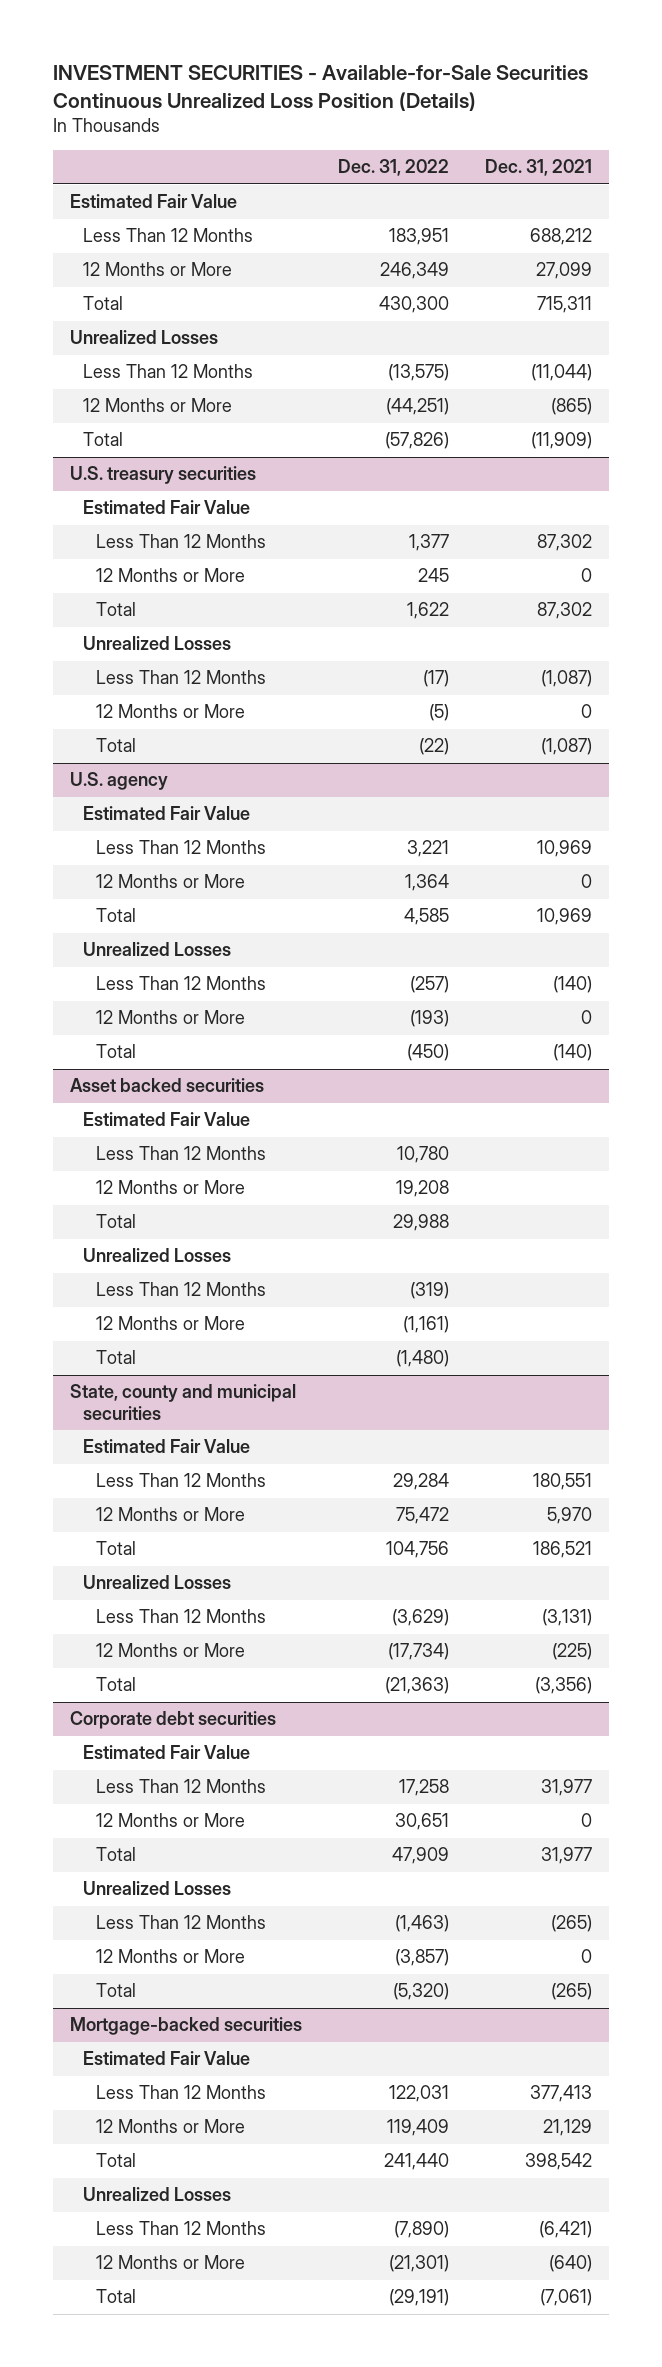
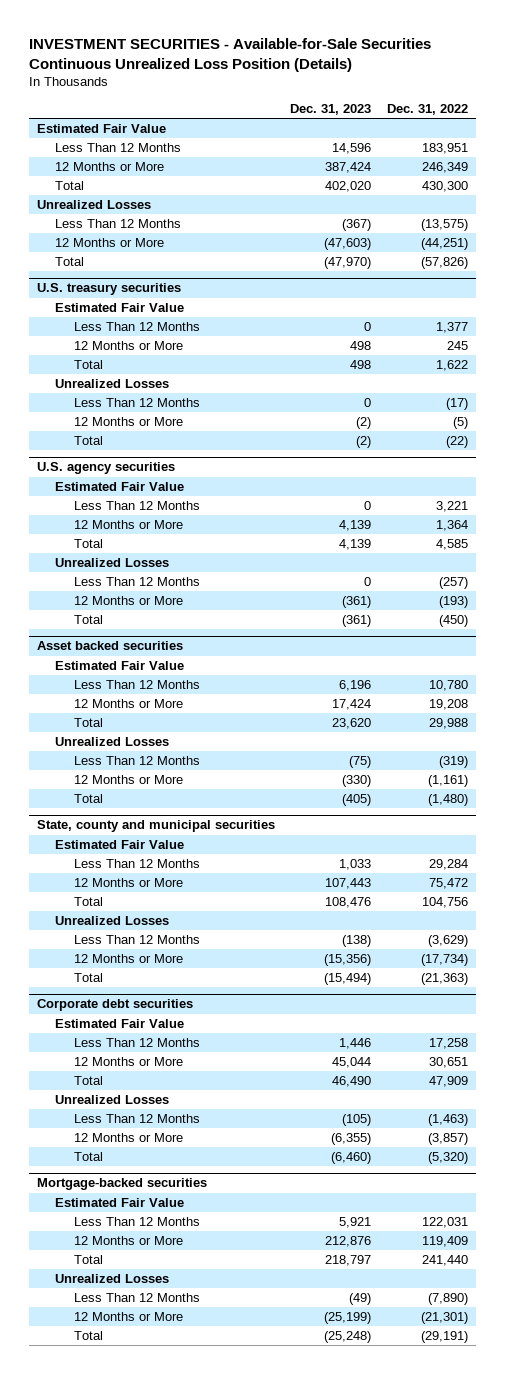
- | Dec. 31, 2022 | Dec. 31, 2021
+ | Dec. 31, 2023 | Dec. 31, 2022
- U.S. agency
+ U.S. agency securities

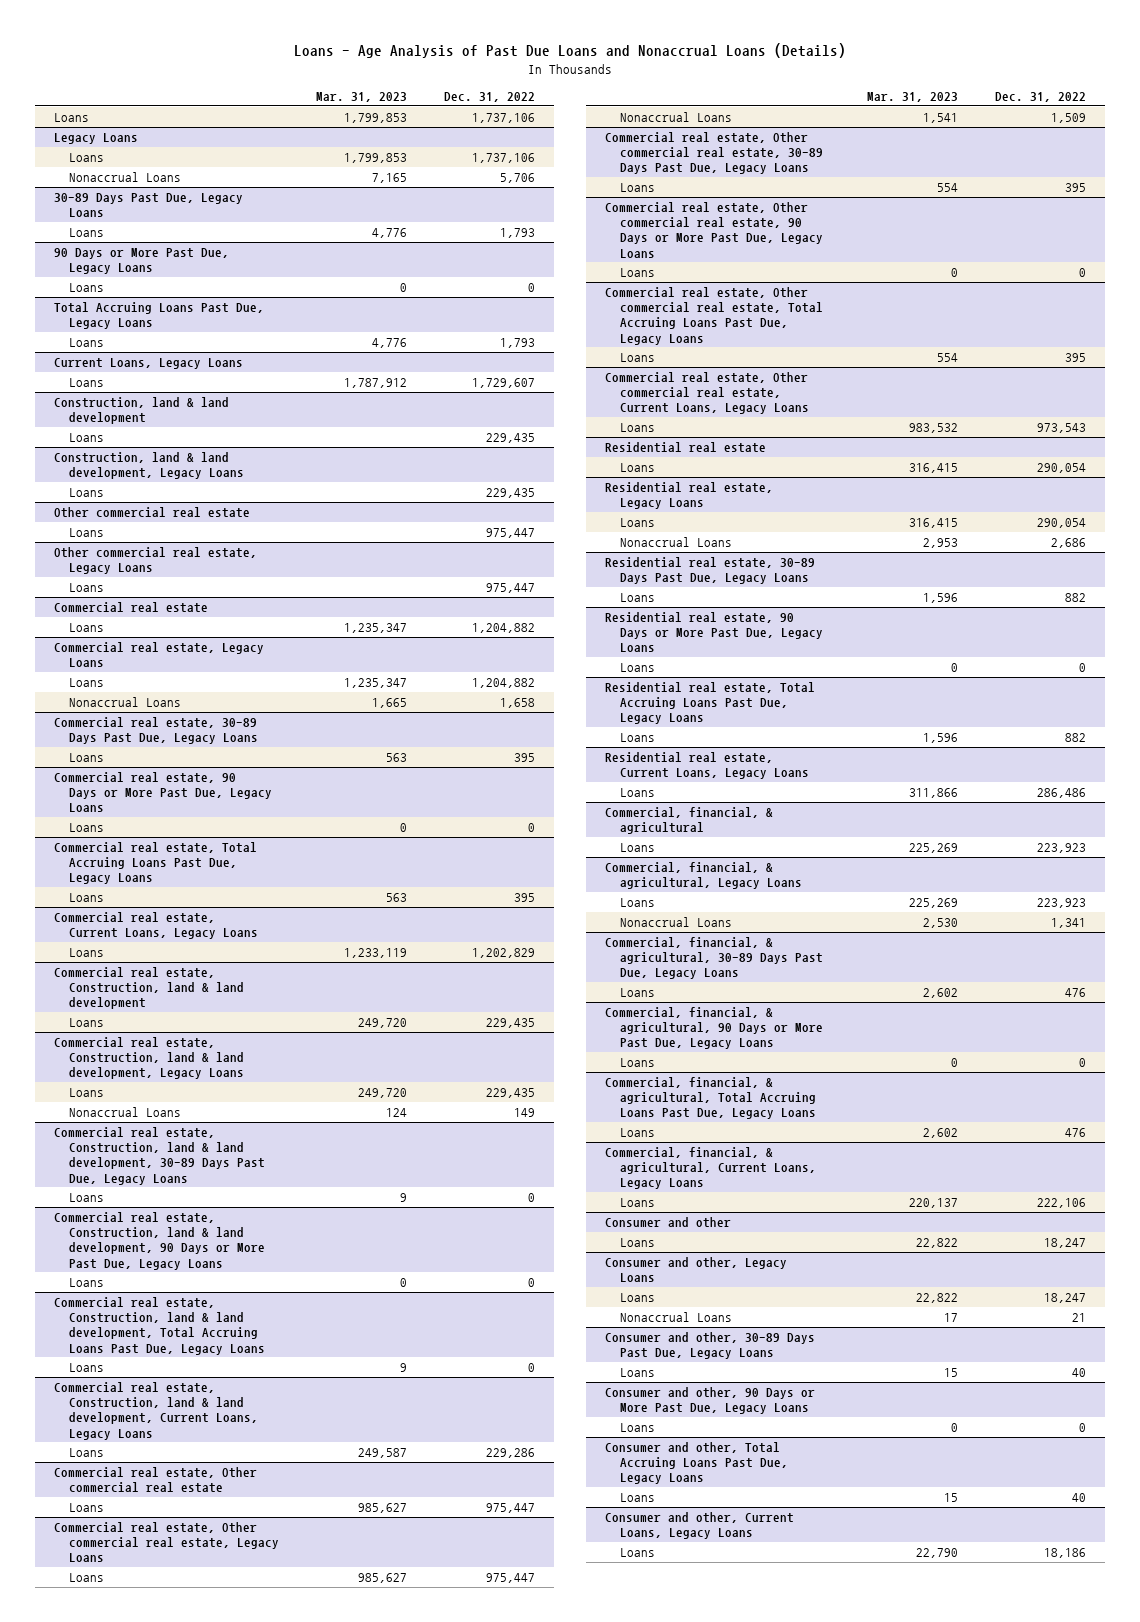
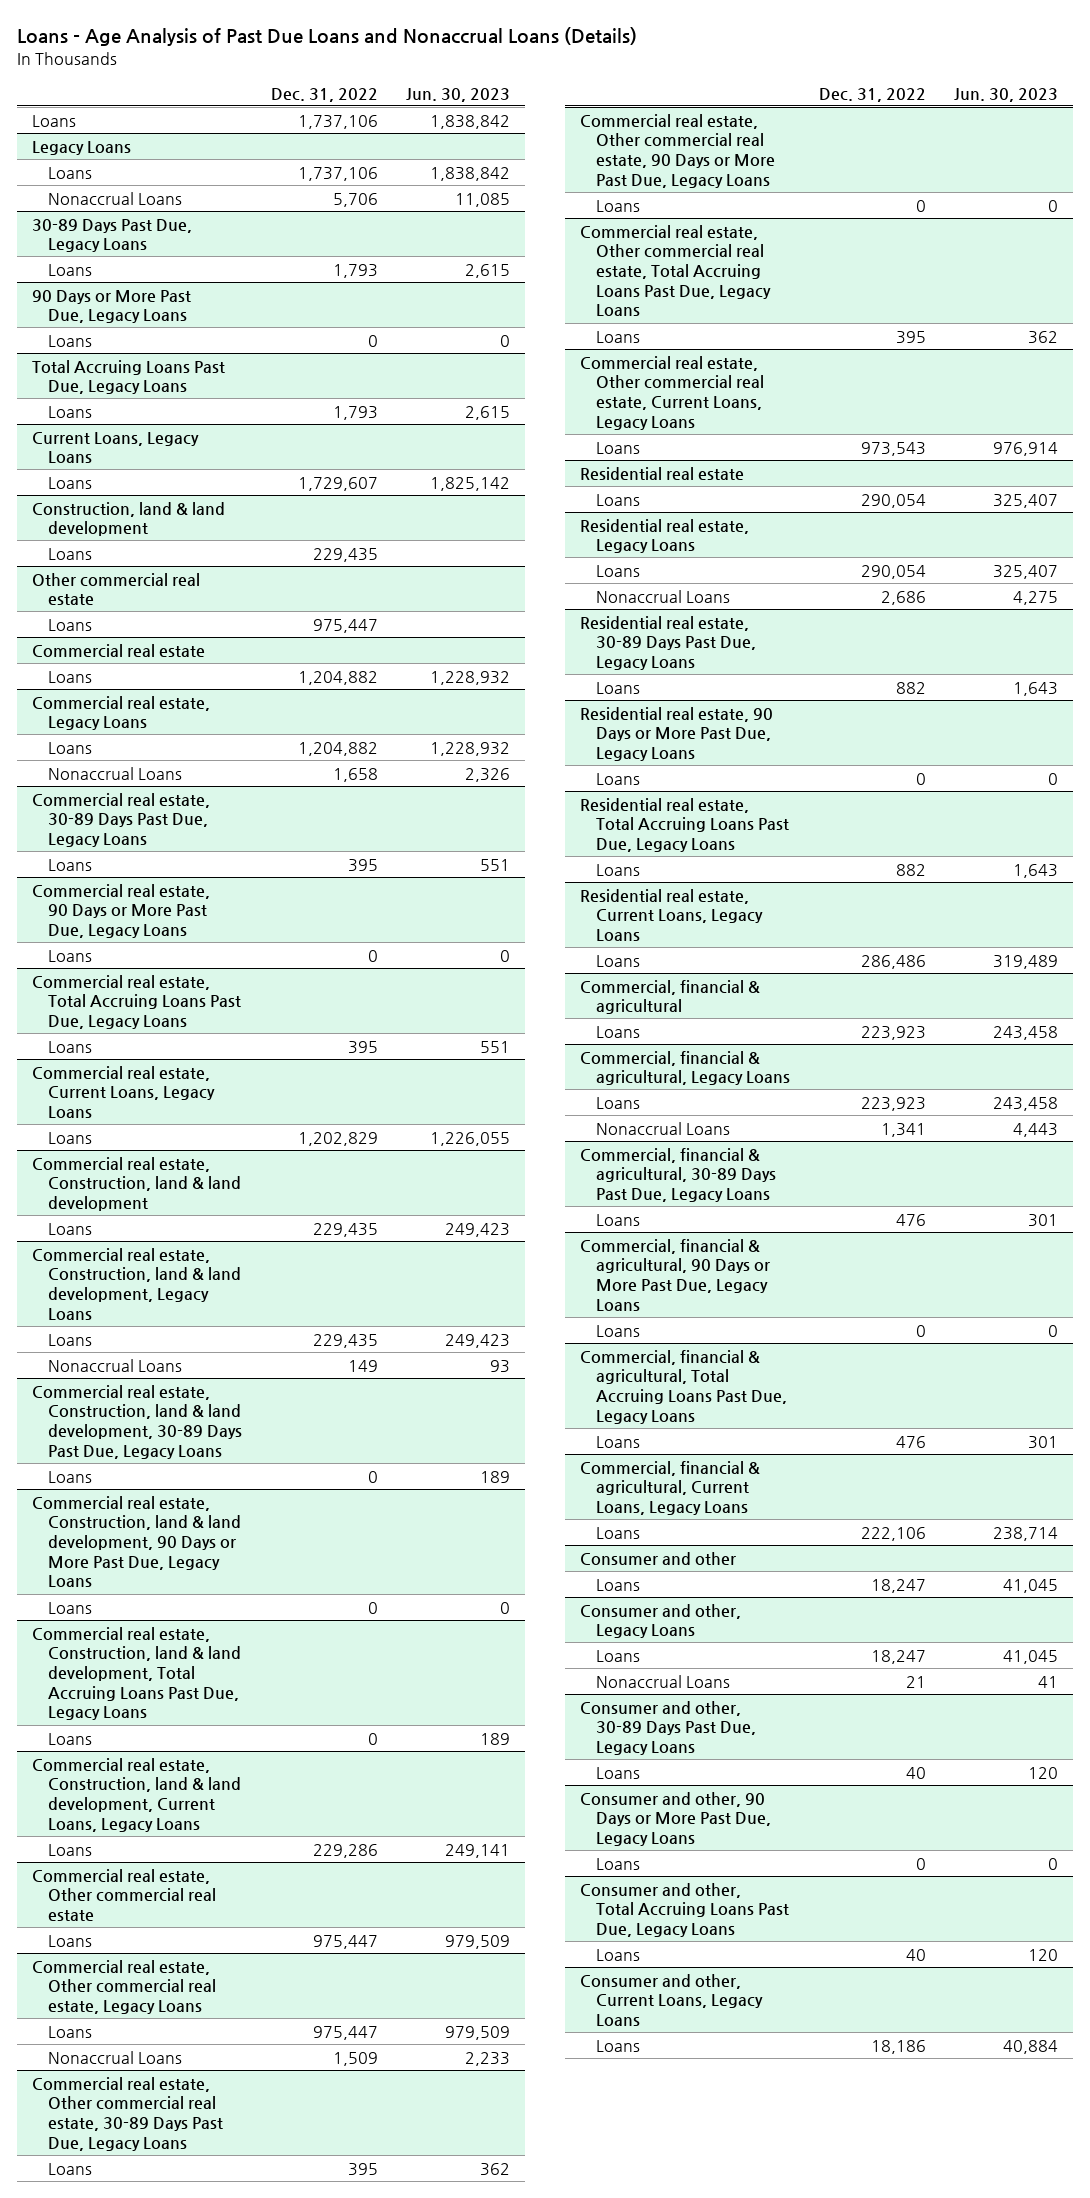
- | Mar. 31, 2023 | Dec. 31, 2022
+ | Dec. 31, 2022 | Jun. 30, 2023
- Construction, land & land development, Legacy Loans
- Loans | | 229,435
- Other commercial real estate, Legacy Loans
- Loans | | 975,447
- Commercial, financial, & agricultural
+ Commercial, financial & agricultural
- Commercial, financial, & agricultural, Legacy Loans
+ Commercial, financial & agricultural, Legacy Loans
- Commercial, financial, & agricultural, 30-89 Days Past Due, Legacy Loans
+ Commercial, financial & agricultural, 30-89 Days Past Due, Legacy Loans
- Commercial, financial, & agricultural, 90 Days or More Past Due, Legacy Loans
+ Commercial, financial & agricultural, 90 Days or More Past Due, Legacy Loans
- Commercial, financial, & agricultural, Total Accruing Loans Past Due, Legacy Loans
+ Commercial, financial & agricultural, Total Accruing Loans Past Due, Legacy Loans
- Commercial, financial, & agricultural, Current Loans, Legacy Loans
+ Commercial, financial & agricultural, Current Loans, Legacy Loans

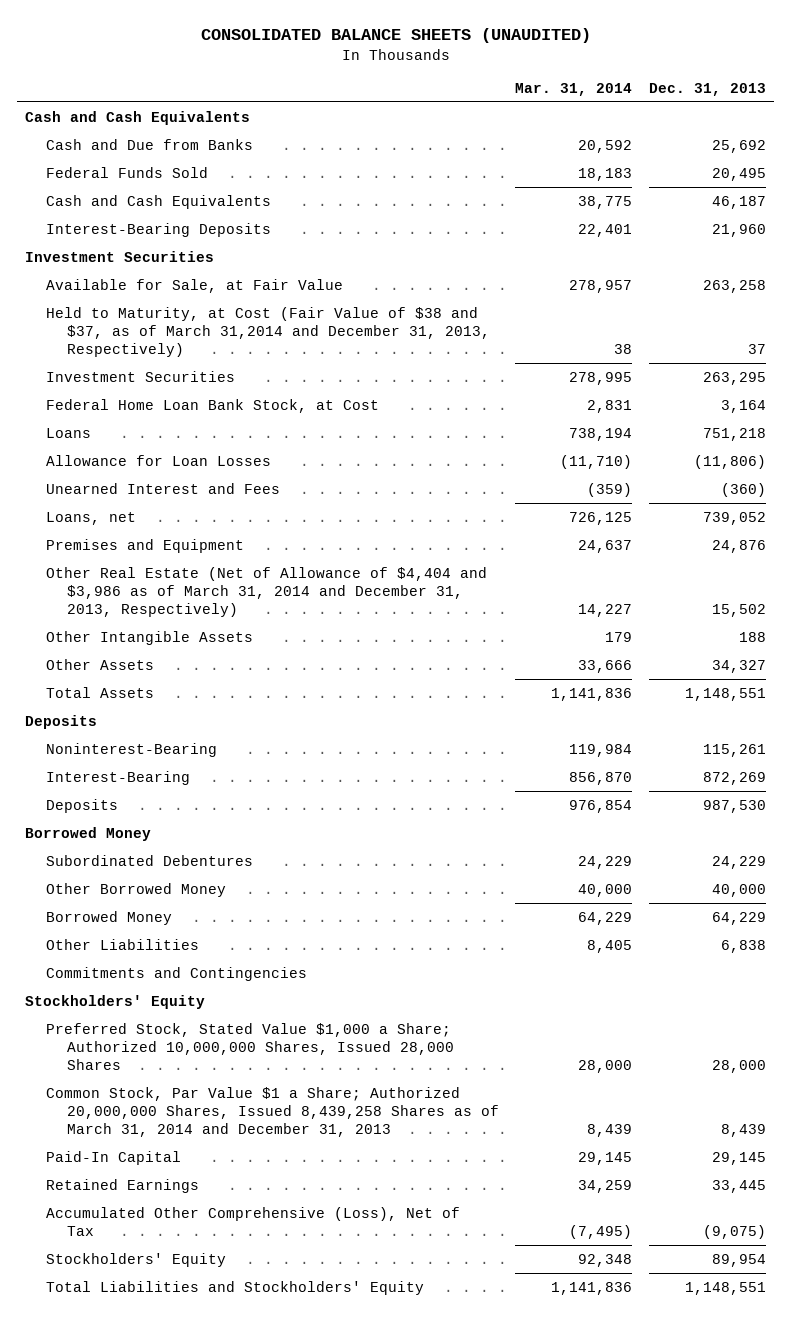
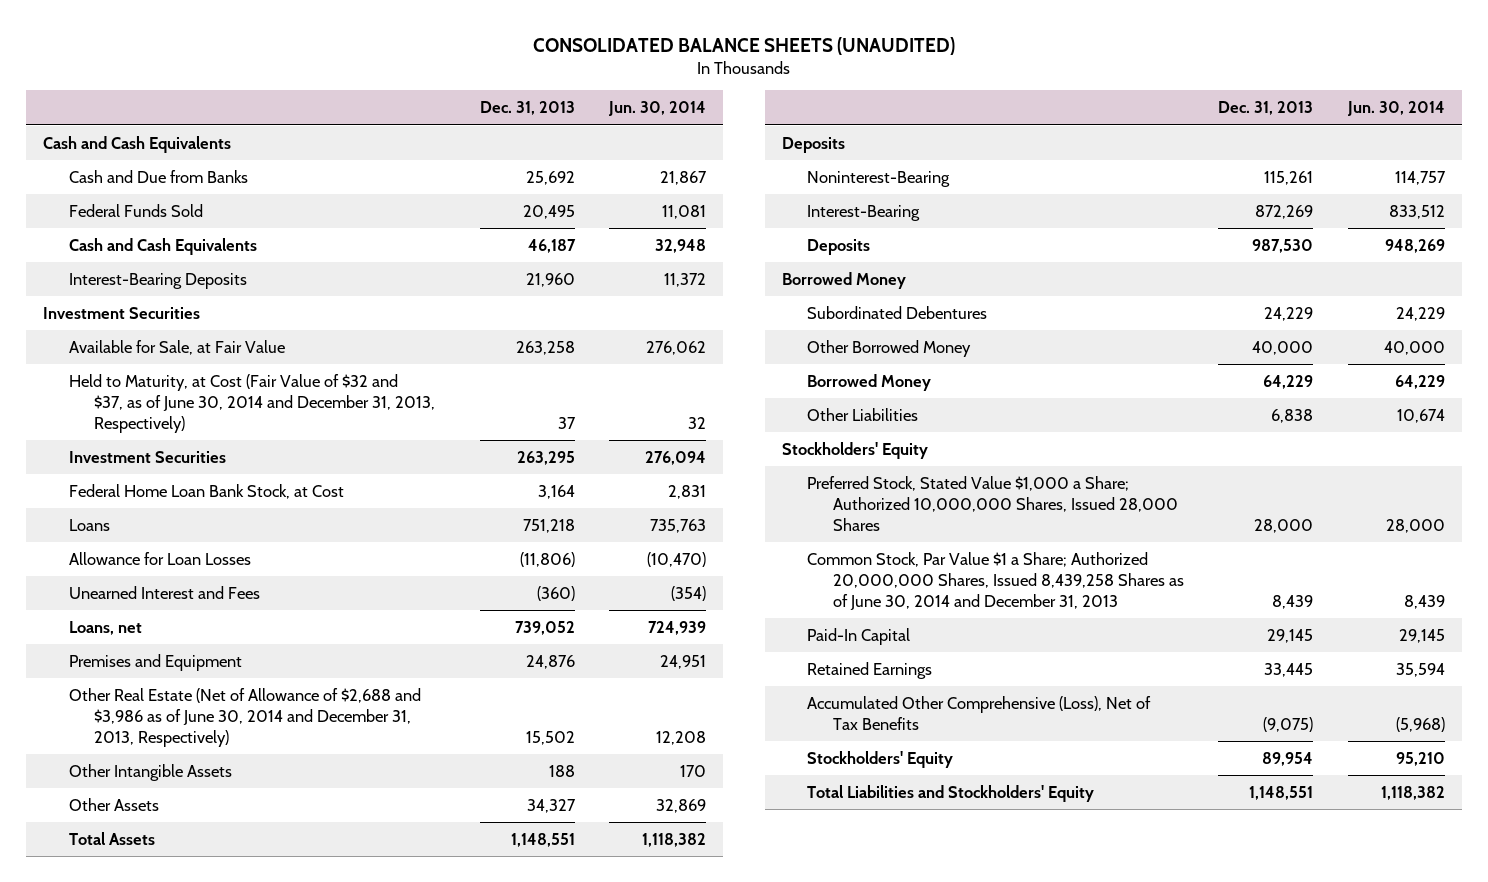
- | Mar. 31, 2014 | Dec. 31, 2013
+ | Dec. 31, 2013 | Jun. 30, 2014
- Held to Maturity, at Cost (Fair Value of $38 and $37, as of March 31,2014 and December 31, 2013, Respectively) | 38 | 37
+ Held to Maturity, at Cost (Fair Value of $32 and $37, as of June 30, 2014 and December 31, 2013, Respectively) | 37 | 32
- Other Real Estate (Net of Allowance of $4,404 and $3,986 as of March 31, 2014 and December 31, 2013, Respectively) | 14,227 | 15,502
+ Other Real Estate (Net of Allowance of $2,688 and $3,986 as of June 30, 2014 and December 31, 2013, Respectively) | 15,502 | 12,208
- Commitments and Contingencies
- Common Stock, Par Value $1 a Share; Authorized 20,000,000 Shares, Issued 8,439,258 Shares as of March 31, 2014 and December 31, 2013 | 8,439 | 8,439
+ Common Stock, Par Value $1 a Share; Authorized 20,000,000 Shares, Issued 8,439,258 Shares as of June 30, 2014 and December 31, 2013 | 8,439 | 8,439
- Accumulated Other Comprehensive (Loss), Net of Tax | (7,495) | (9,075)
+ Accumulated Other Comprehensive (Loss), Net of Tax Benefits | (9,075) | (5,968)

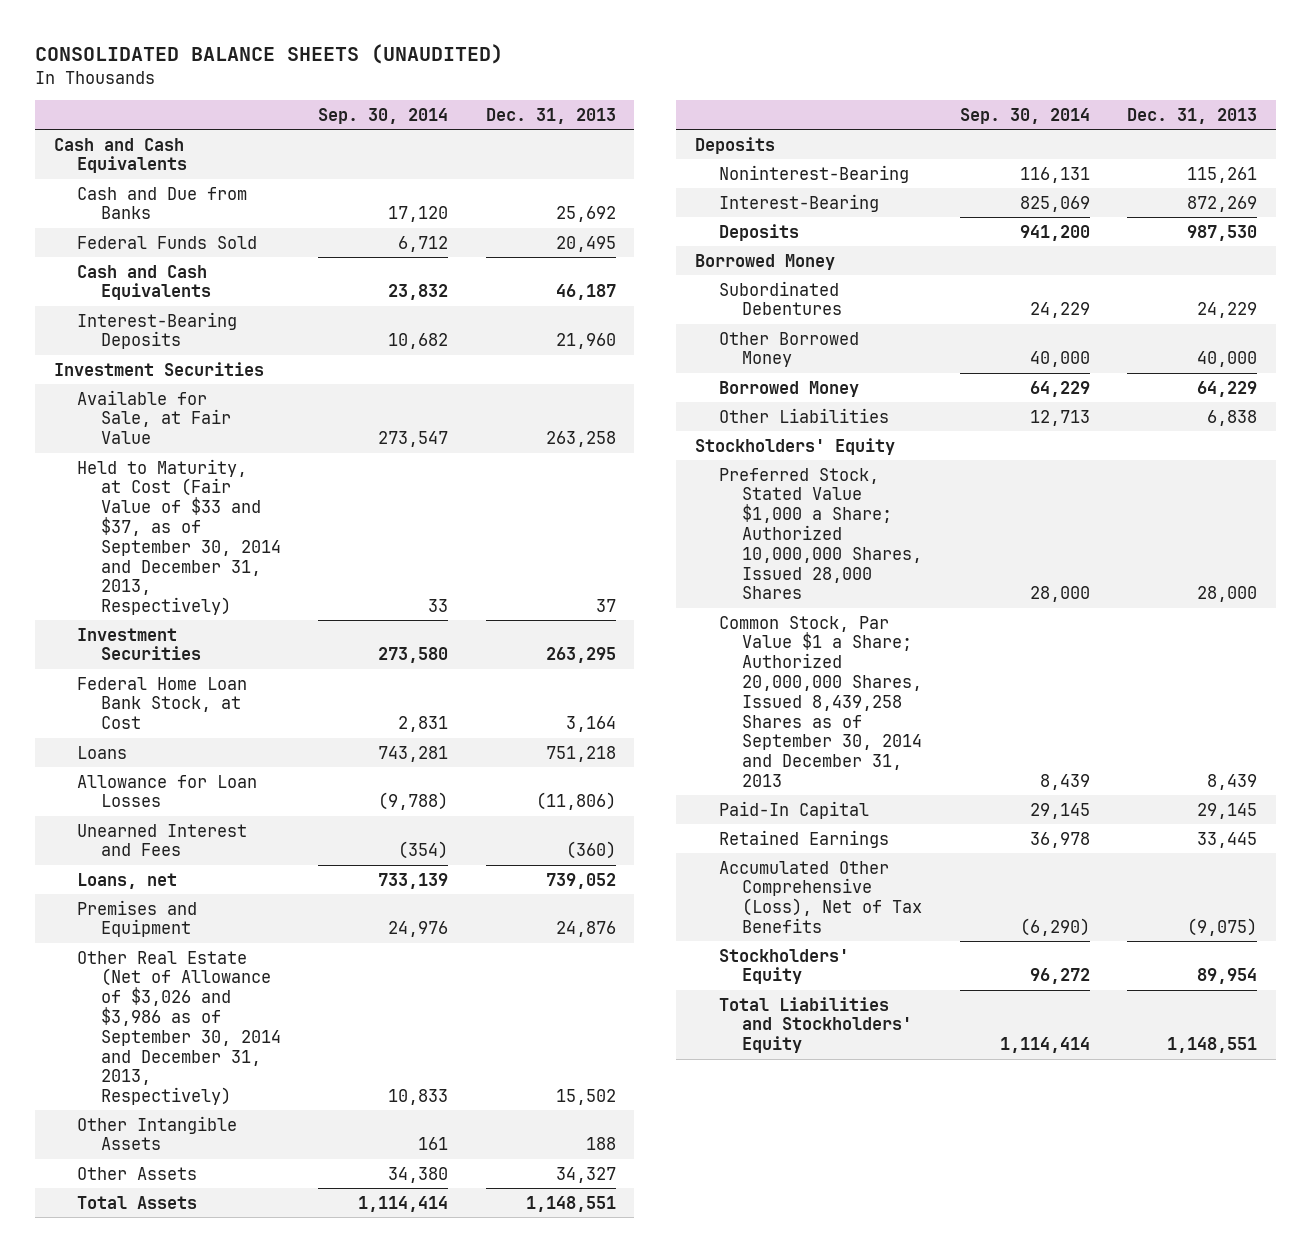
- | Dec. 31, 2013 | Jun. 30, 2014
+ | Sep. 30, 2014 | Dec. 31, 2013
- Held to Maturity, at Cost (Fair Value of $32 and $37, as of June 30, 2014 and December 31, 2013, Respectively) | 37 | 32
+ Held to Maturity, at Cost (Fair Value of $33 and $37, as of September 30, 2014 and December 31, 2013, Respectively) | 33 | 37
- Other Real Estate (Net of Allowance of $2,688 and $3,986 as of June 30, 2014 and December 31, 2013, Respectively) | 15,502 | 12,208
+ Other Real Estate (Net of Allowance of $3,026 and $3,986 as of September 30, 2014 and December 31, 2013, Respectively) | 10,833 | 15,502
- Common Stock, Par Value $1 a Share; Authorized 20,000,000 Shares, Issued 8,439,258 Shares as of June 30, 2014 and December 31, 2013 | 8,439 | 8,439
+ Common Stock, Par Value $1 a Share; Authorized 20,000,000 Shares, Issued 8,439,258 Shares as of September 30, 2014 and December 31, 2013 | 8,439 | 8,439

